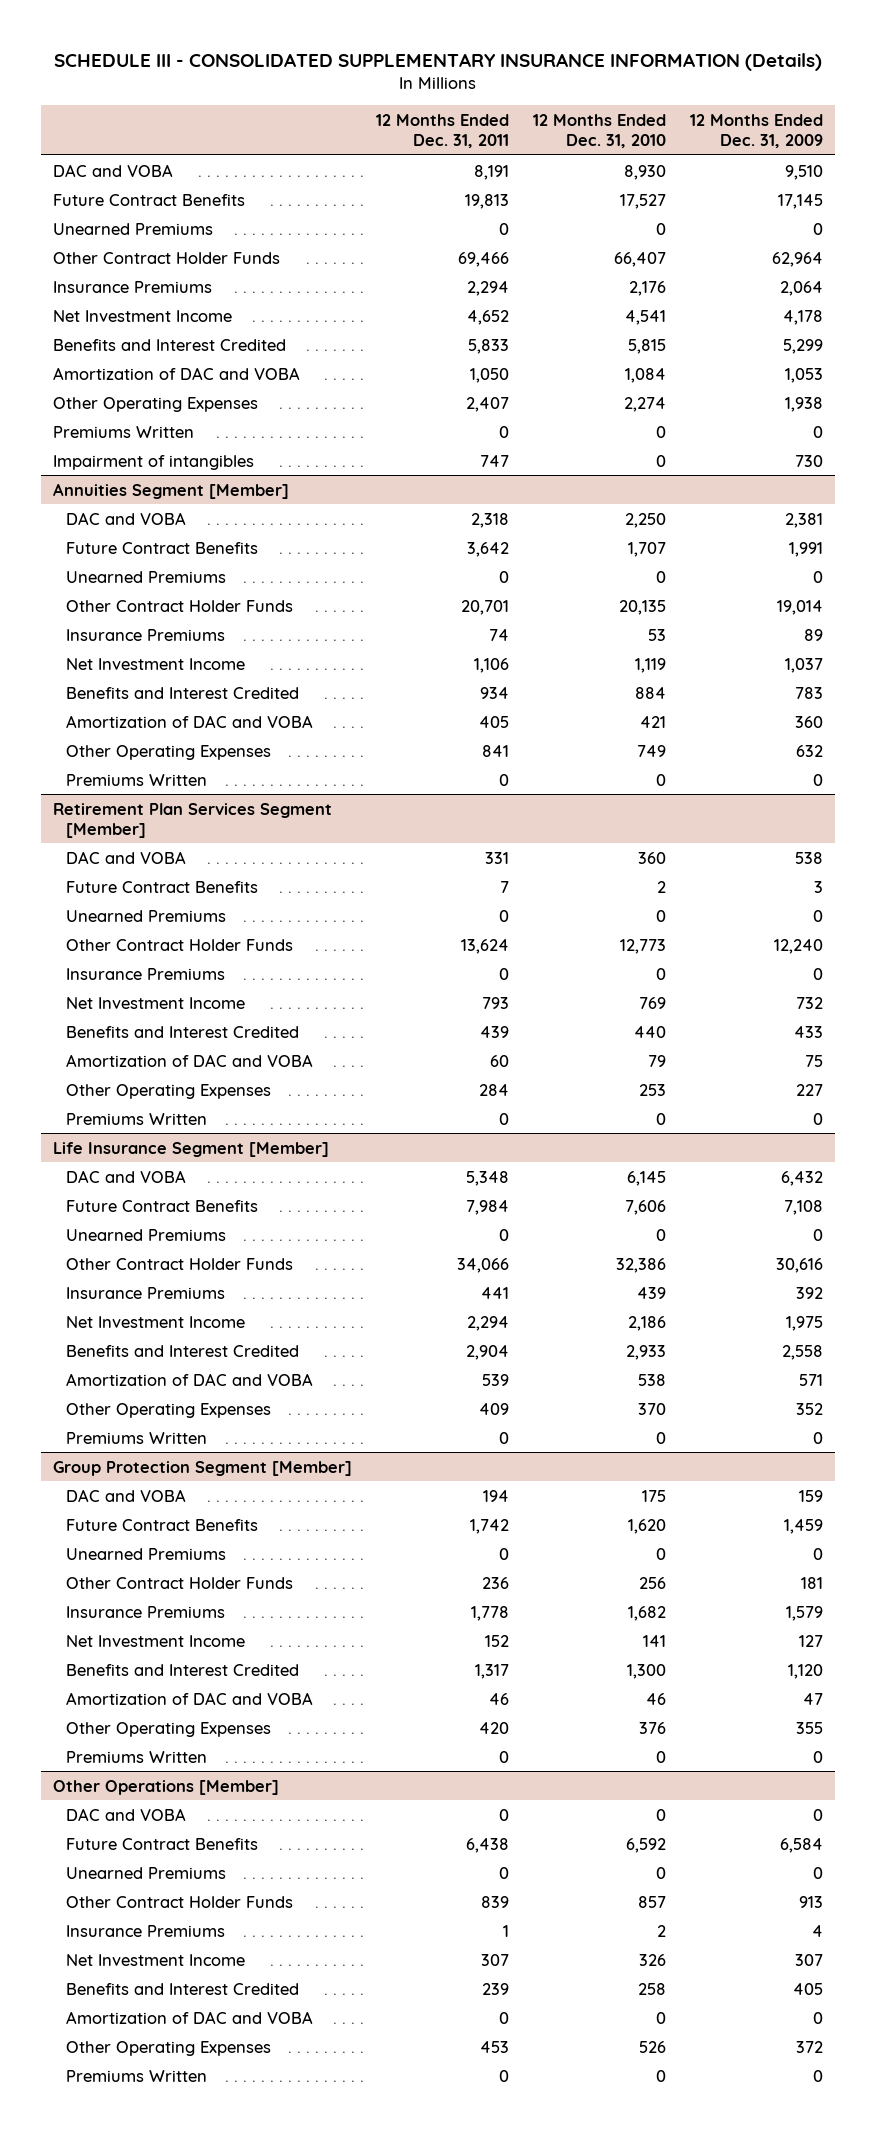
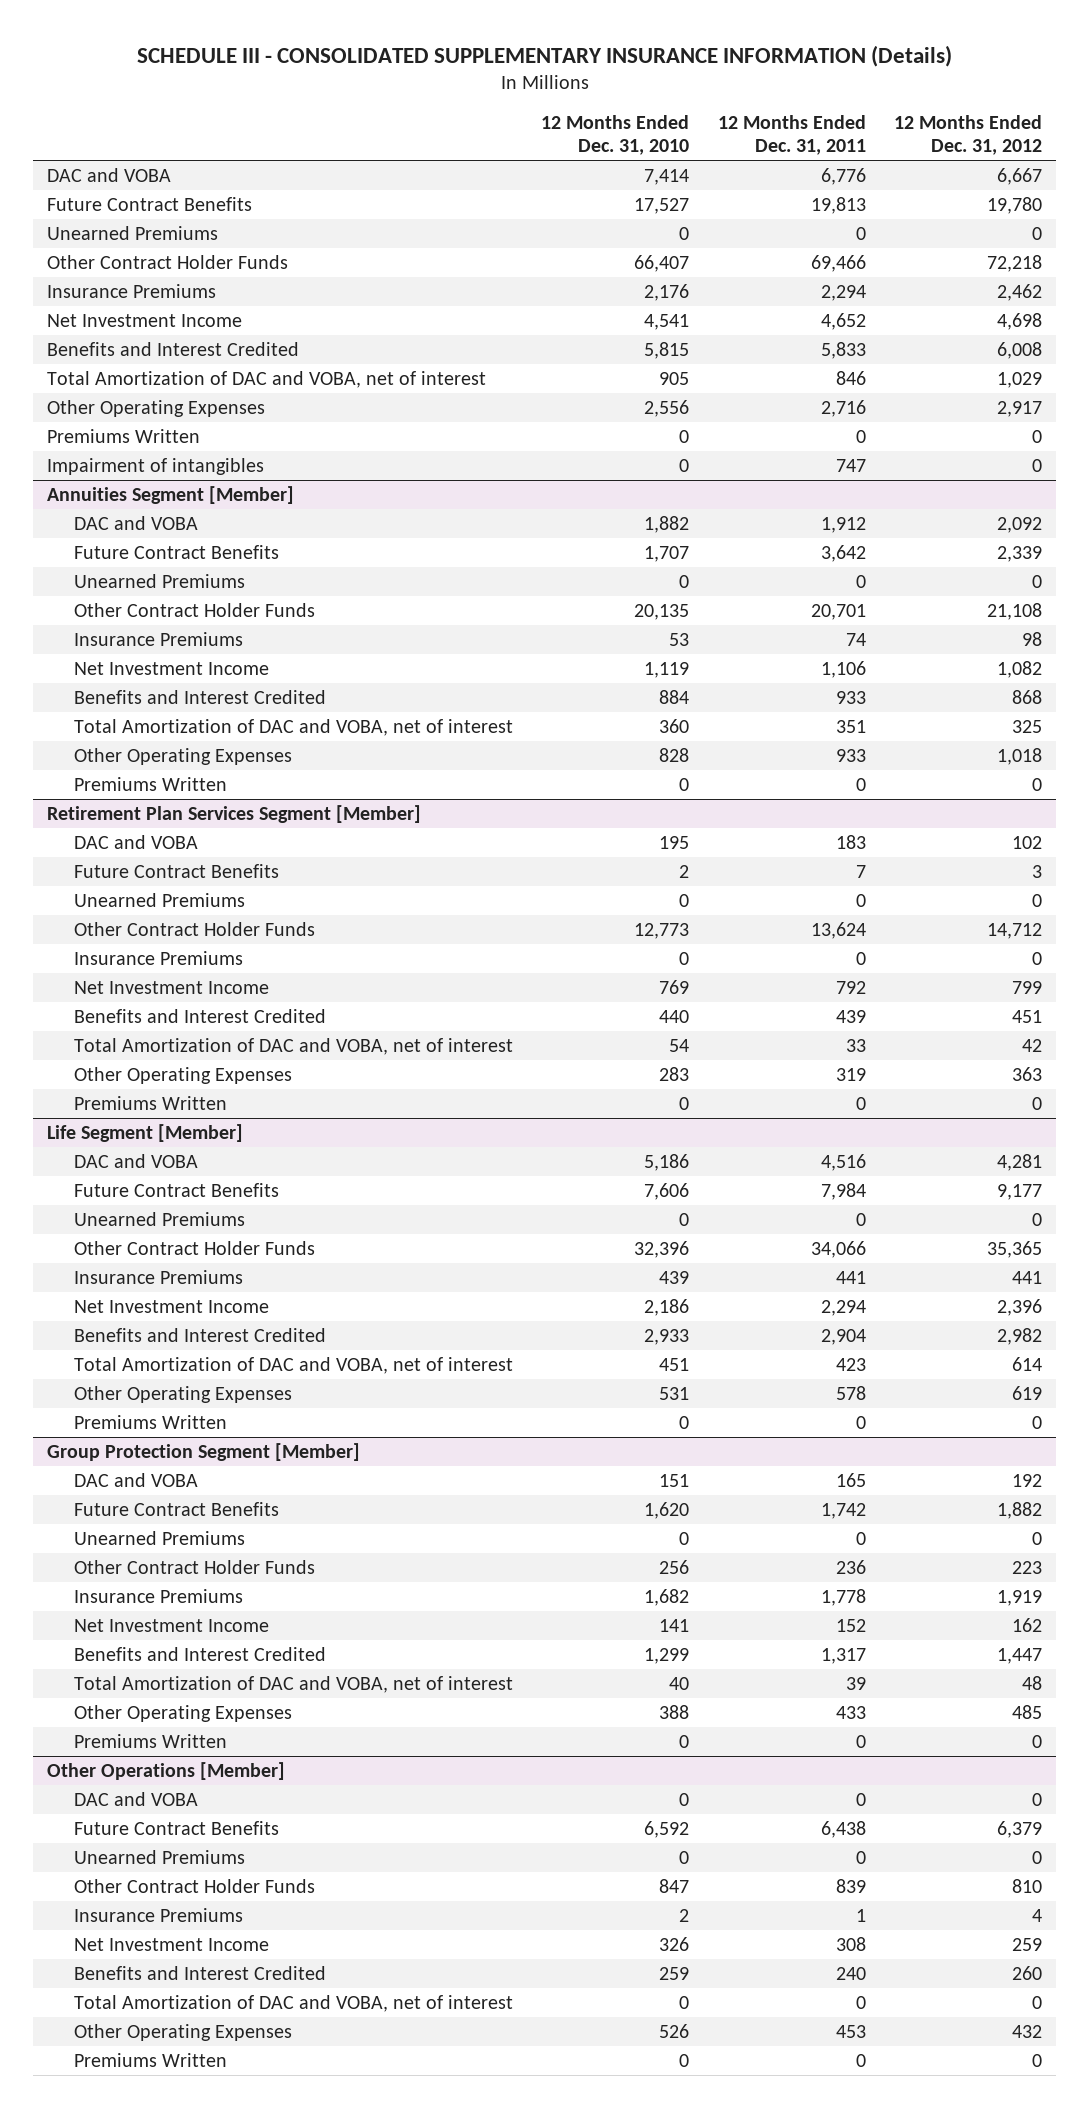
- | 12 Months Ended Dec. 31, 2011 | 12 Months Ended Dec. 31, 2010 | 12 Months Ended Dec. 31, 2009
+ | 12 Months Ended Dec. 31, 2010 | 12 Months Ended Dec. 31, 2011 | 12 Months Ended Dec. 31, 2012
- DAC and VOBA | 8,191 | 8,930 | 9,510
+ DAC and VOBA | 7,414 | 6,776 | 6,667
- Amortization of DAC and VOBA | 1,050 | 1,084 | 1,053
- Other Operating Expenses | 2,407 | 2,274 | 1,938
+ Total Amortization of DAC and VOBA, net of interest | 905 | 846 | 1,029
+ Other Operating Expenses | 2,556 | 2,716 | 2,917
@ Annuities Segment [Member]
- DAC and VOBA | 2,318 | 2,250 | 2,381
+ DAC and VOBA | 1,882 | 1,912 | 2,092
- Benefits and Interest Credited | 934 | 884 | 783
- Amortization of DAC and VOBA | 405 | 421 | 360
- Other Operating Expenses | 841 | 749 | 632
+ Benefits and Interest Credited | 884 | 933 | 868
+ Total Amortization of DAC and VOBA, net of interest | 360 | 351 | 325
+ Other Operating Expenses | 828 | 933 | 1,018
@ Retirement Plan Services Segment [Member]
- DAC and VOBA | 331 | 360 | 538
+ DAC and VOBA | 195 | 183 | 102
- Net Investment Income | 793 | 769 | 732
+ Net Investment Income | 769 | 792 | 799
- Amortization of DAC and VOBA | 60 | 79 | 75
- Other Operating Expenses | 284 | 253 | 227
+ Total Amortization of DAC and VOBA, net of interest | 54 | 33 | 42
+ Other Operating Expenses | 283 | 319 | 363
- Life Insurance Segment [Member]
- DAC and VOBA | 5,348 | 6,145 | 6,432
+ Life Segment [Member]
+ DAC and VOBA | 5,186 | 4,516 | 4,281
- Other Contract Holder Funds | 34,066 | 32,386 | 30,616
+ Other Contract Holder Funds | 32,396 | 34,066 | 35,365
- Amortization of DAC and VOBA | 539 | 538 | 571
- Other Operating Expenses | 409 | 370 | 352
+ Total Amortization of DAC and VOBA, net of interest | 451 | 423 | 614
+ Other Operating Expenses | 531 | 578 | 619
@ Group Protection Segment [Member]
- DAC and VOBA | 194 | 175 | 159
+ DAC and VOBA | 151 | 165 | 192
- Benefits and Interest Credited | 1,317 | 1,300 | 1,120
- Amortization of DAC and VOBA | 46 | 46 | 47
- Other Operating Expenses | 420 | 376 | 355
+ Benefits and Interest Credited | 1,299 | 1,317 | 1,447
+ Total Amortization of DAC and VOBA, net of interest | 40 | 39 | 48
+ Other Operating Expenses | 388 | 433 | 485
@ Other Operations [Member]
- Other Contract Holder Funds | 839 | 857 | 913
+ Other Contract Holder Funds | 847 | 839 | 810
- Net Investment Income | 307 | 326 | 307
- Benefits and Interest Credited | 239 | 258 | 405
- Amortization of DAC and VOBA | 0 | 0 | 0
+ Net Investment Income | 326 | 308 | 259
+ Benefits and Interest Credited | 259 | 240 | 260
+ Total Amortization of DAC and VOBA, net of interest | 0 | 0 | 0

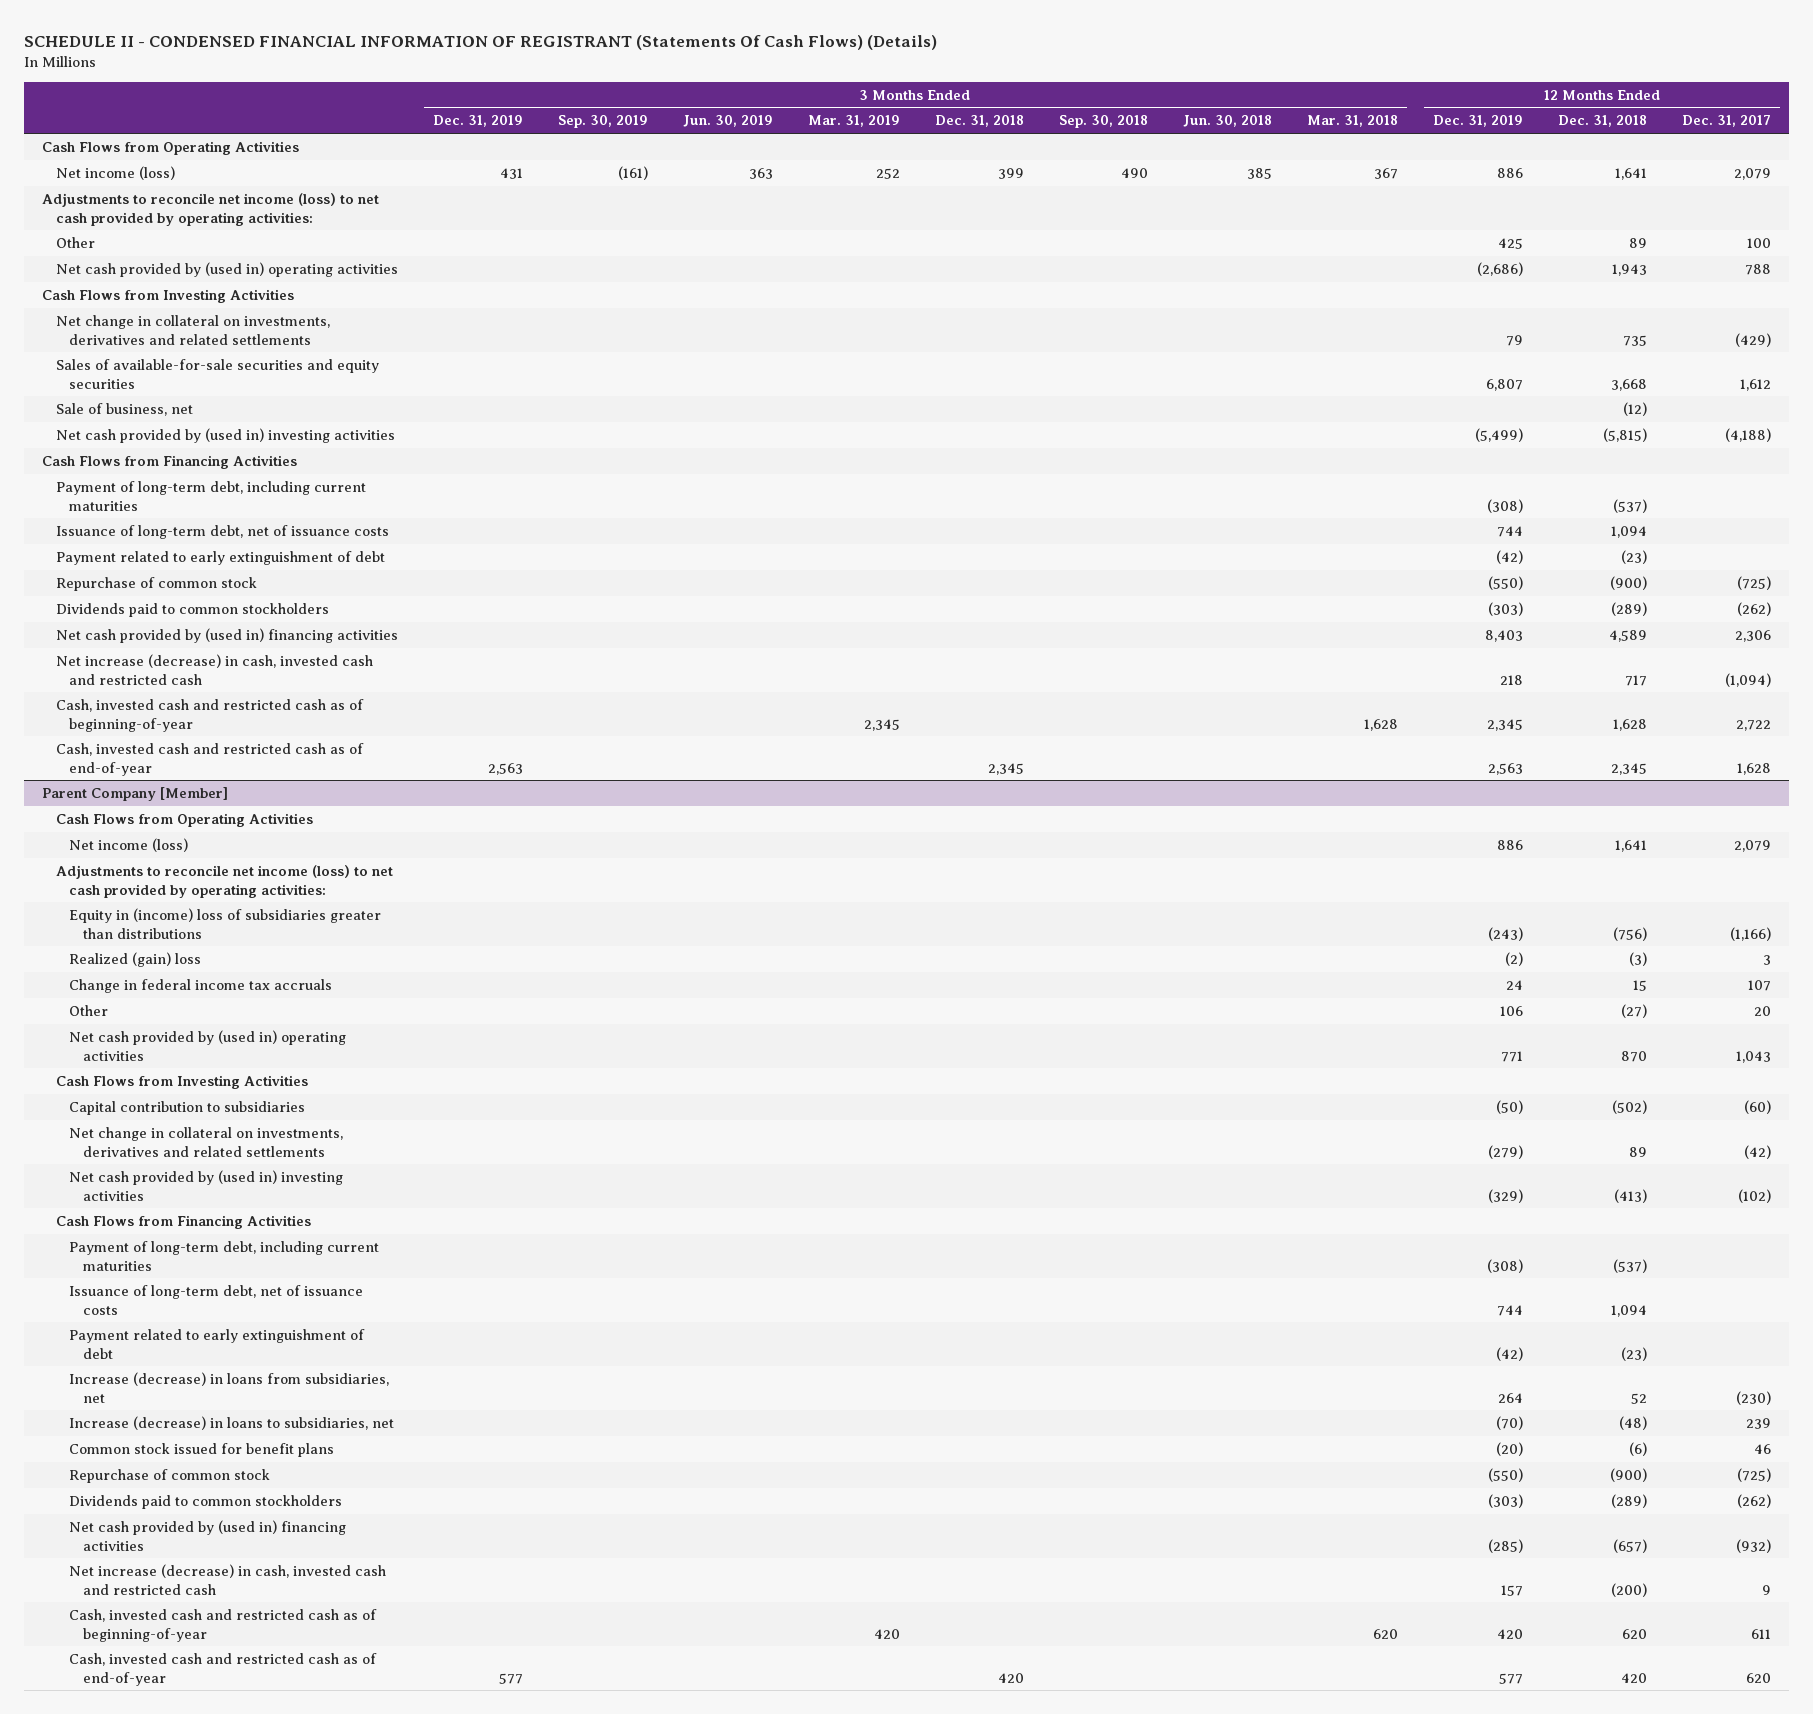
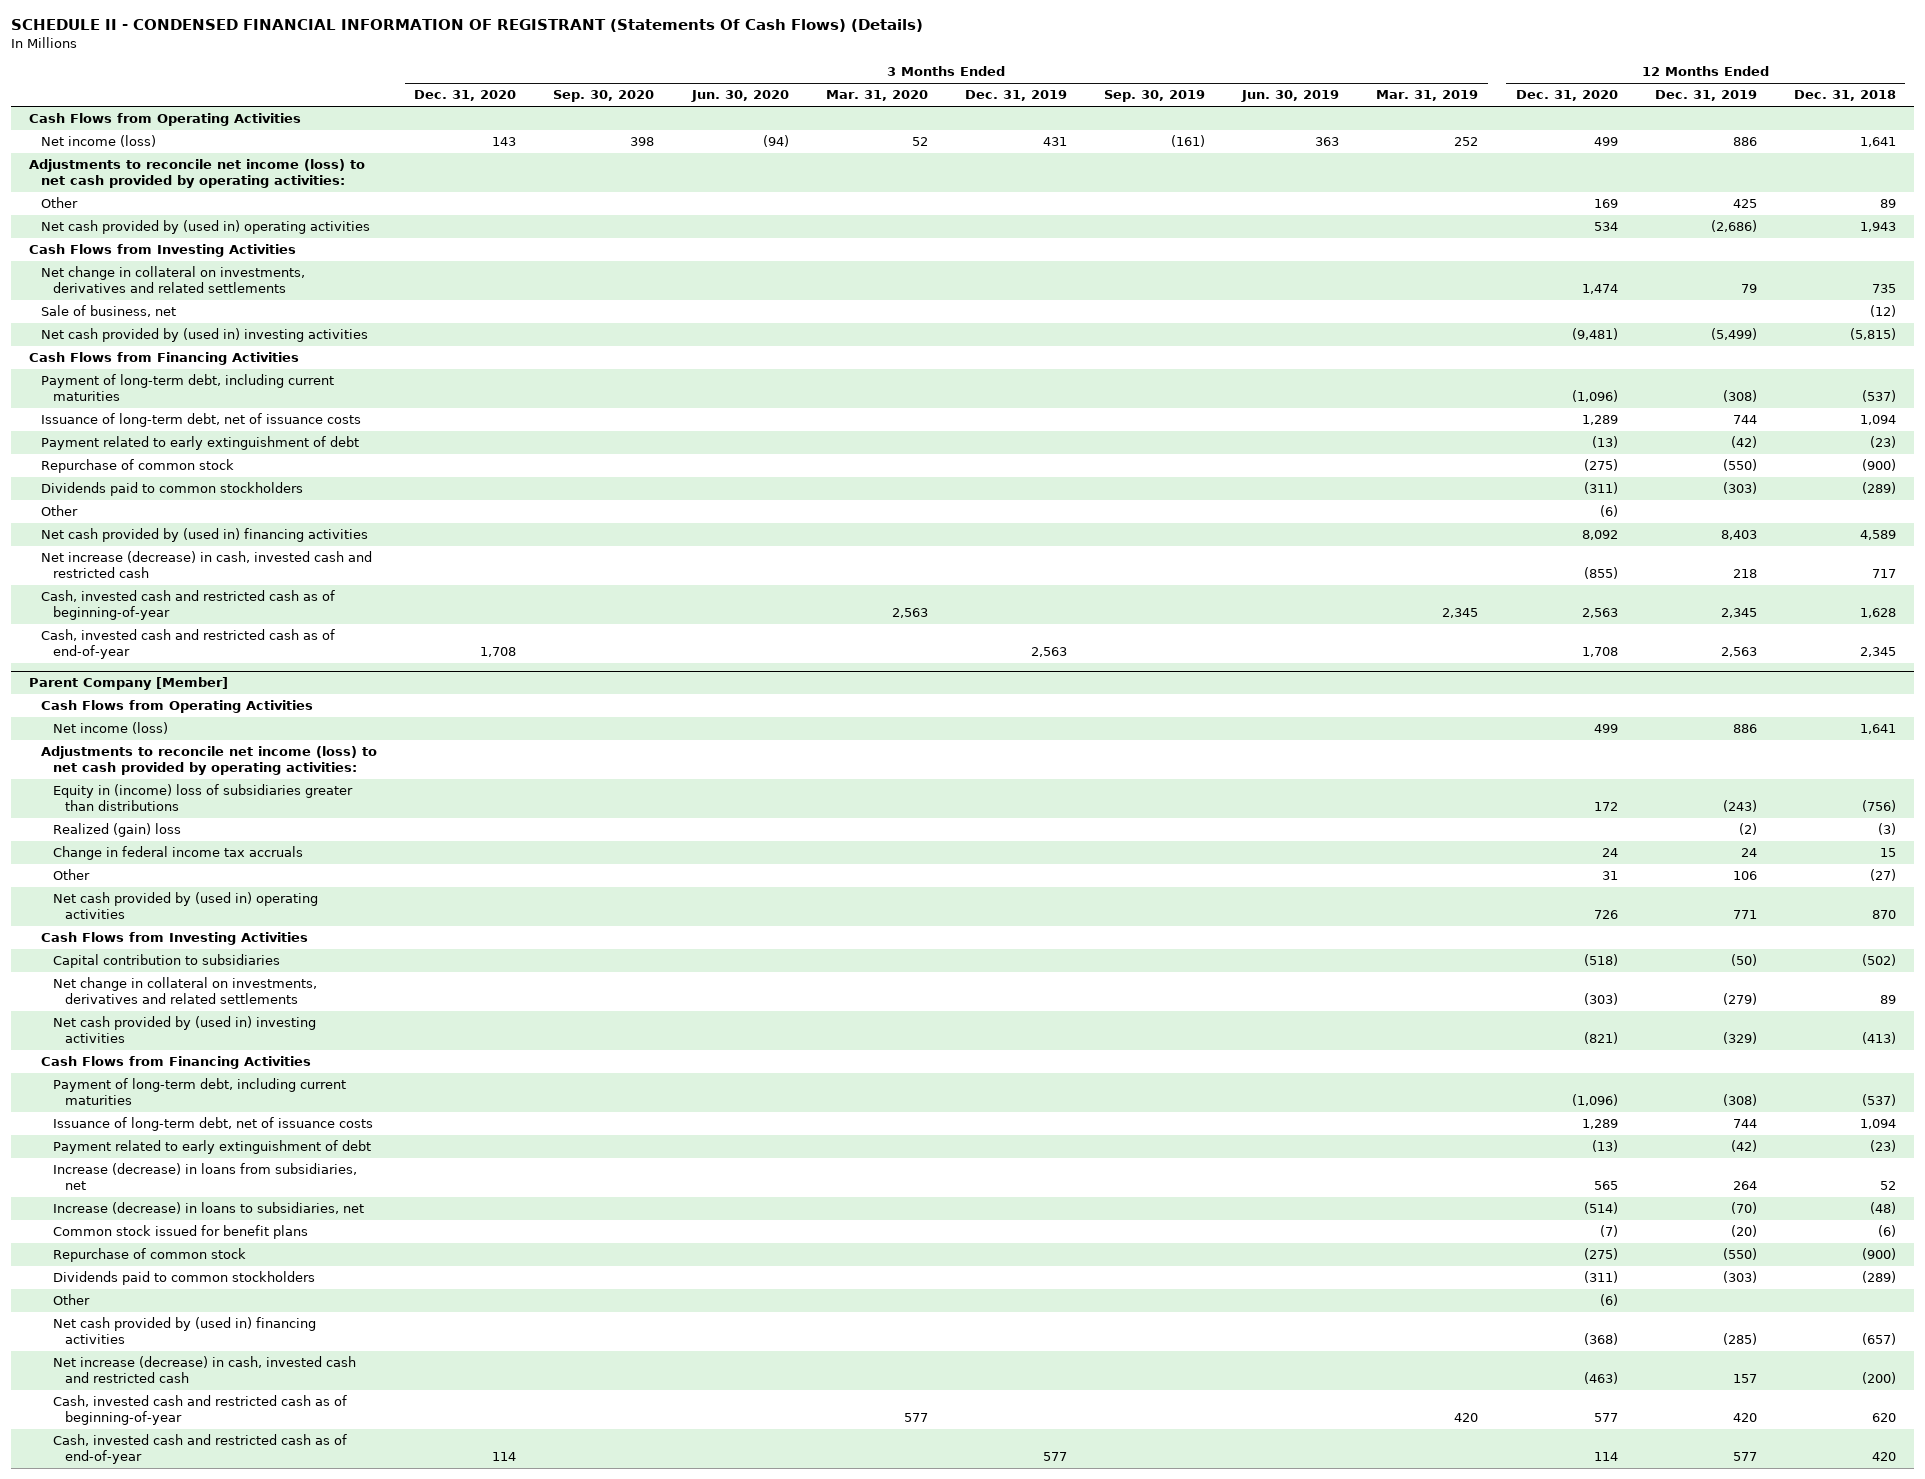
- | 3 Months Ended Dec. 31, 2019 | 3 Months Ended Sep. 30, 2019 | 3 Months Ended Jun. 30, 2019 | 3 Months Ended Mar. 31, 2019 | 3 Months Ended Dec. 31, 2018 | 3 Months Ended Sep. 30, 2018 | 3 Months Ended Jun. 30, 2018 | 3 Months Ended Mar. 31, 2018 | 12 Months Ended Dec. 31, 2019 | 12 Months Ended Dec. 31, 2018 | 12 Months Ended Dec. 31, 2017
+ | 3 Months Ended Dec. 31, 2020 | 3 Months Ended Sep. 30, 2020 | 3 Months Ended Jun. 30, 2020 | 3 Months Ended Mar. 31, 2020 | 3 Months Ended Dec. 31, 2019 | 3 Months Ended Sep. 30, 2019 | 3 Months Ended Jun. 30, 2019 | 3 Months Ended Mar. 31, 2019 | 12 Months Ended Dec. 31, 2020 | 12 Months Ended Dec. 31, 2019 | 12 Months Ended Dec. 31, 2018
- Sales of available-for-sale securities and equity securities | | | | | | | | | 6,807 | 3,668 | 1,612
+ Other | | | | | | | | | (6) | |
@ Parent Company [Member]
+ Other | | | | | | | | | (6) | |

